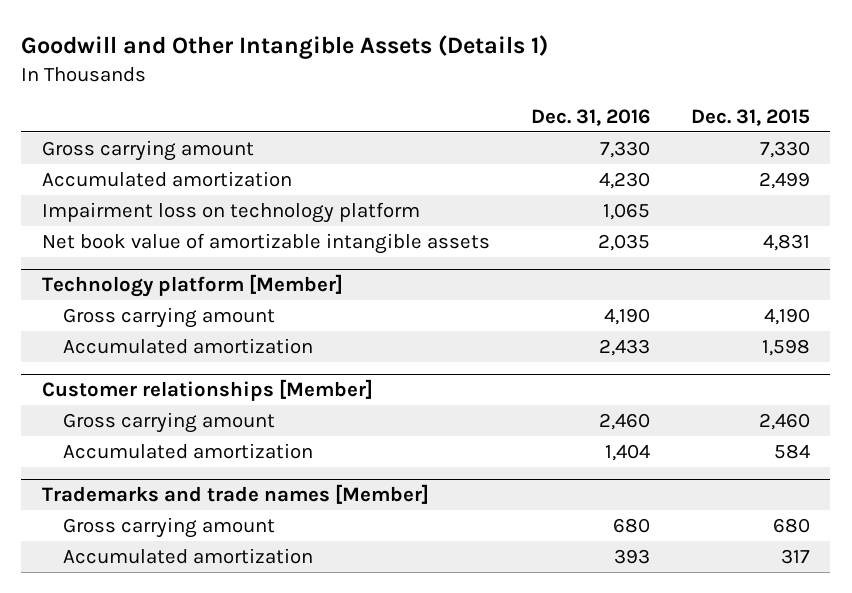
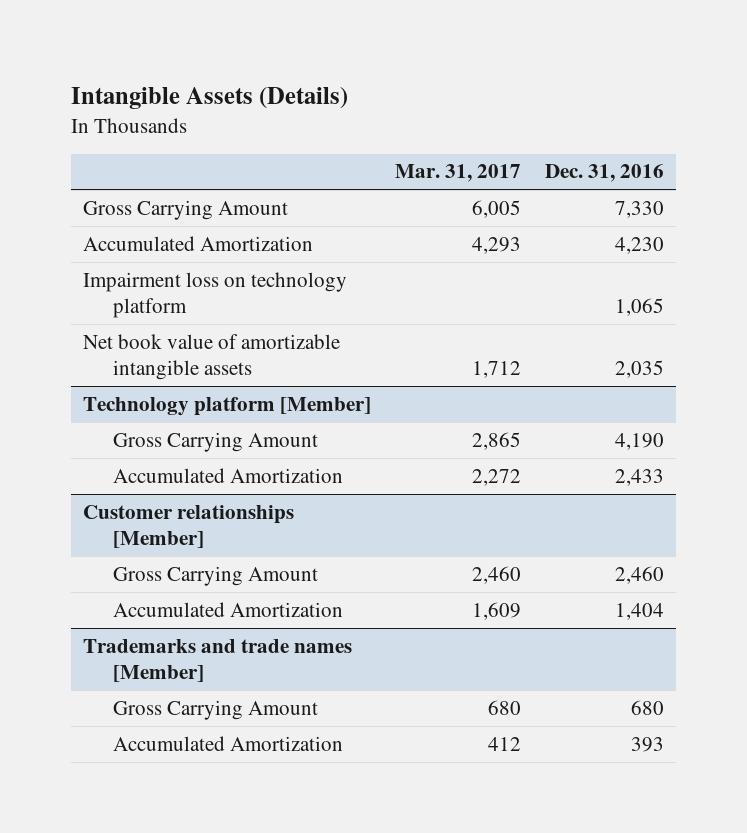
- Goodwill and Other Intangible Assets (Details 1)
+ Intangible Assets (Details)
- | Dec. 31, 2016 | Dec. 31, 2015
+ | Mar. 31, 2017 | Dec. 31, 2016
- Gross carrying amount | 7,330 | 7,330
- Accumulated amortization | 4,230 | 2,499
+ Gross Carrying Amount | 6,005 | 7,330
+ Accumulated Amortization | 4,293 | 4,230
@ Technology platform [Member]
- Gross carrying amount | 4,190 | 4,190
- Accumulated amortization | 2,433 | 1,598
+ Gross Carrying Amount | 2,865 | 4,190
+ Accumulated Amortization | 2,272 | 2,433
@ Customer relationships [Member]
- Gross carrying amount | 2,460 | 2,460
- Accumulated amortization | 1,404 | 584
+ Gross Carrying Amount | 2,460 | 2,460
+ Accumulated Amortization | 1,609 | 1,404
@ Trademarks and trade names [Member]
- Gross carrying amount | 680 | 680
- Accumulated amortization | 393 | 317
+ Gross Carrying Amount | 680 | 680
+ Accumulated Amortization | 412 | 393

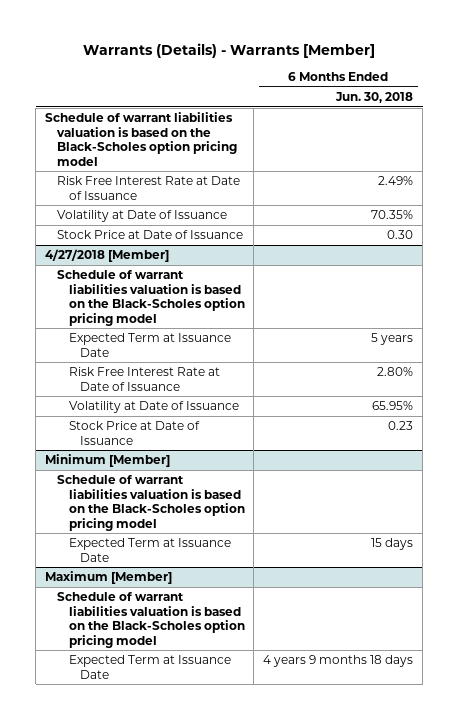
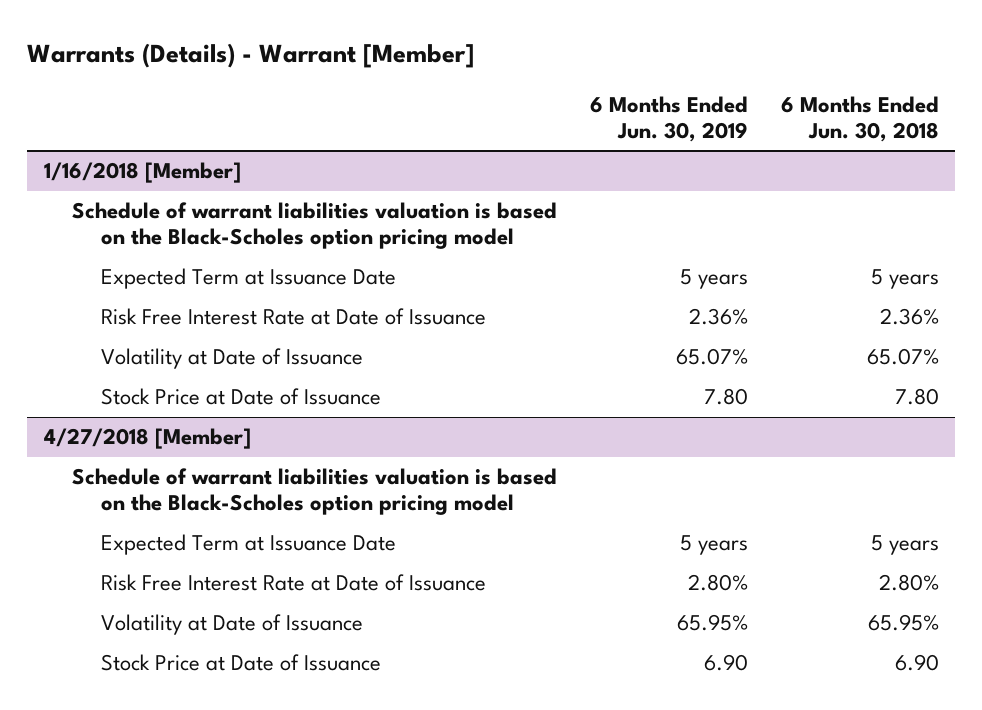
- Warrants (Details) - Warrants [Member]
+ Warrants (Details) - Warrant [Member]
- | 6 Months Ended Jun. 30, 2018
+ | 6 Months Ended Jun. 30, 2019 | 6 Months Ended Jun. 30, 2018
+ 1/16/2018 [Member]
- Risk Free Interest Rate at Date of Issuance | 2.49%
- Volatility at Date of Issuance | 70.35%
- Stock Price at Date of Issuance | 0.30
+ Expected Term at Issuance Date | 5 years | 5 years
+ Risk Free Interest Rate at Date of Issuance | 2.36% | 2.36%
+ Volatility at Date of Issuance | 65.07% | 65.07%
+ Stock Price at Date of Issuance | 7.80 | 7.80
@ 4/27/2018 [Member]
- Stock Price at Date of Issuance | 0.23
- Minimum [Member]
- Schedule of warrant liabilities valuation is based on the Black-Scholes option pricing model
- Expected Term at Issuance Date | 15 days
- Maximum [Member]
- Schedule of warrant liabilities valuation is based on the Black-Scholes option pricing model
- Expected Term at Issuance Date | 4 years 9 months 18 days
@ 4/27/2018 [Member]
+ Stock Price at Date of Issuance | 6.90 | 6.90

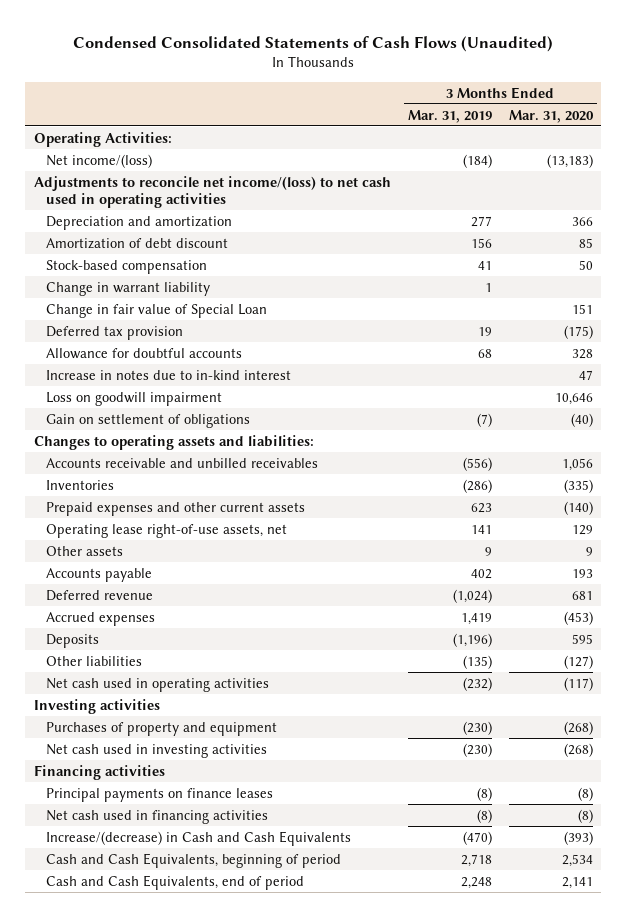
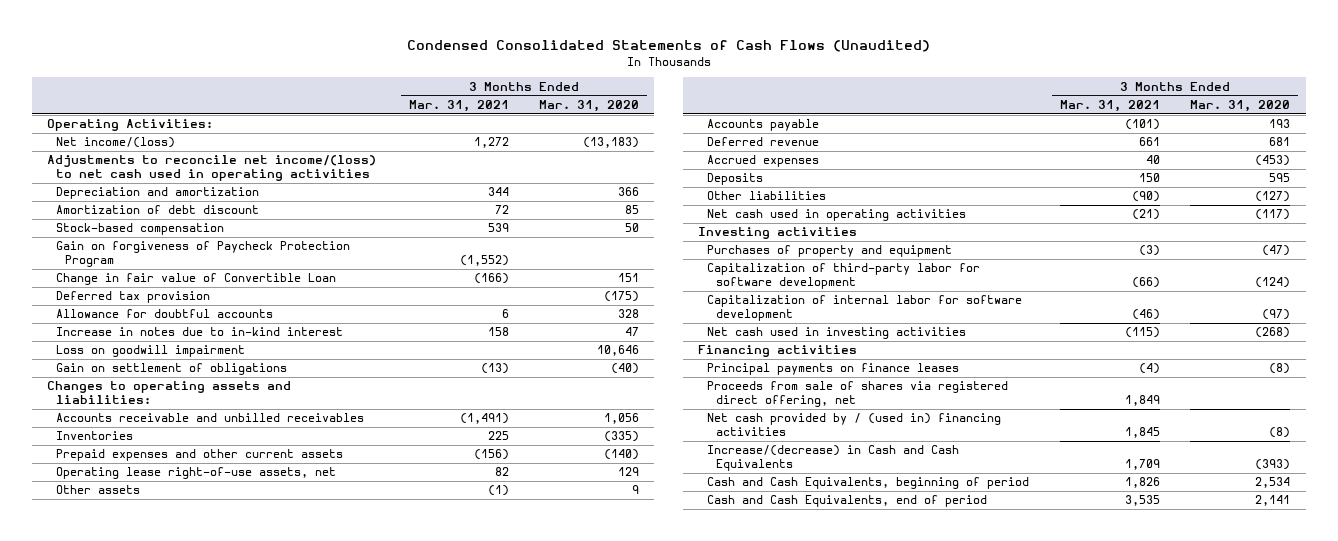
- | 3 Months Ended Mar. 31, 2019 | 3 Months Ended Mar. 31, 2020
+ | 3 Months Ended Mar. 31, 2021 | 3 Months Ended Mar. 31, 2020
- Change in warrant liability | 1 |
- Change in fair value of Special Loan | | 151
+ Gain on forgiveness of Paycheck Protection Program | (1,552) |
+ Change in fair value of Convertible Loan | (166) | 151
- Purchases of property and equipment | (230) | (268)
+ Purchases of property and equipment | (3) | (47)
+ Capitalization of third-party labor for software development | (66) | (124)
+ Capitalization of internal labor for software development | (46) | (97)
- Net cash used in financing activities | (8) | (8)
+ Proceeds from sale of shares via registered direct offering, net | 1,849 |
+ Net cash provided by / (used in) financing activities | 1,845 | (8)

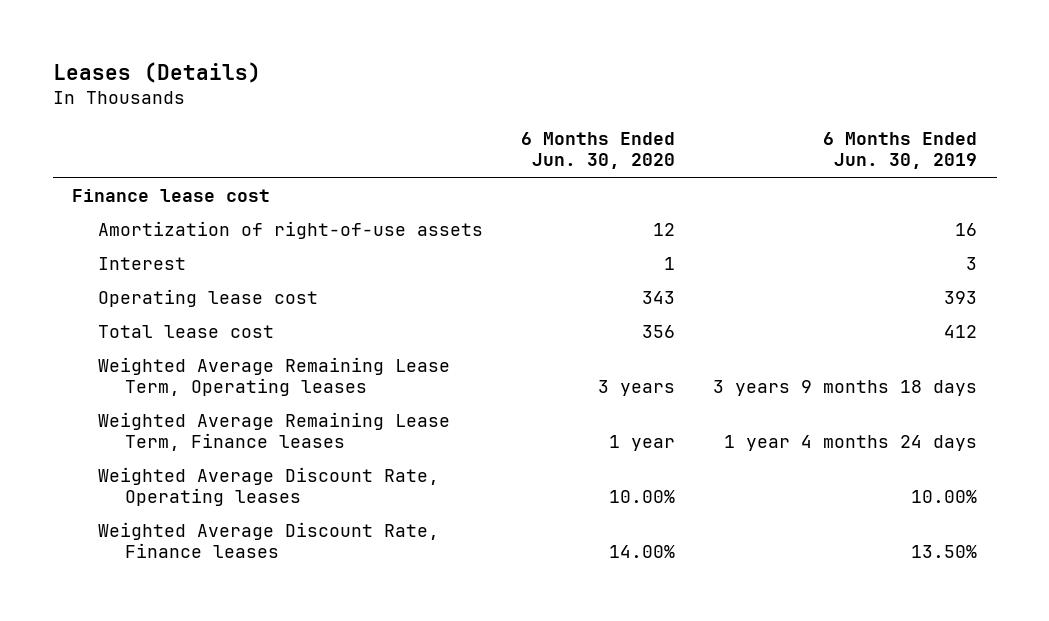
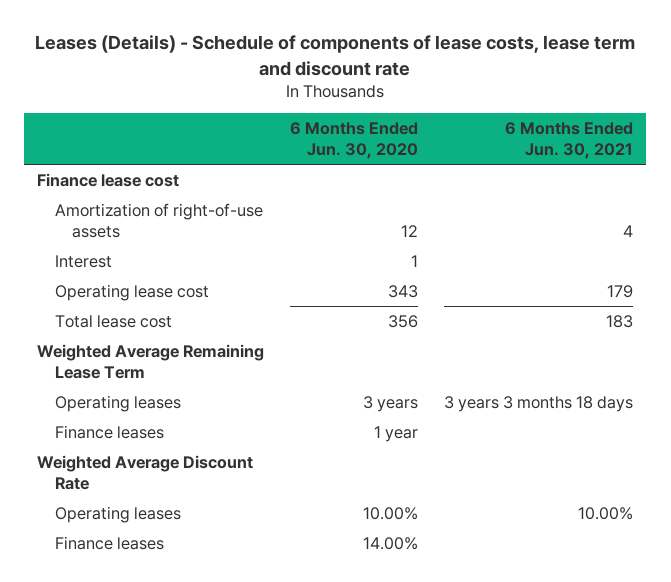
- Leases (Details)
+ Leases (Details) - Schedule of components of lease costs, lease term and discount rate
- | 6 Months Ended Jun. 30, 2020 | 6 Months Ended Jun. 30, 2019
+ | 6 Months Ended Jun. 30, 2020 | 6 Months Ended Jun. 30, 2021
- Weighted Average Remaining Lease Term, Operating leases | 3 years | 3 years 9 months 18 days
- Weighted Average Remaining Lease Term, Finance leases | 1 year | 1 year 4 months 24 days
- Weighted Average Discount Rate, Operating leases | 10.00% | 10.00%
- Weighted Average Discount Rate, Finance leases | 14.00% | 13.50%
+ Weighted Average Remaining Lease Term
+ Operating leases | 3 years | 3 years 3 months 18 days
+ Finance leases | 1 year |
+ Weighted Average Discount Rate
+ Operating leases | 10.00% | 10.00%
+ Finance leases | 14.00% |

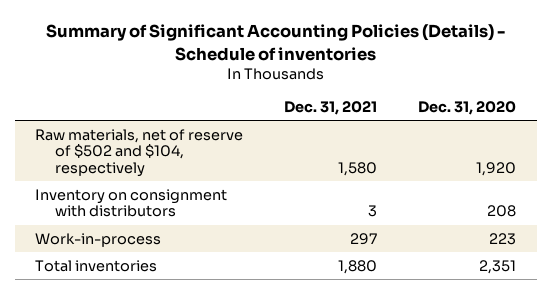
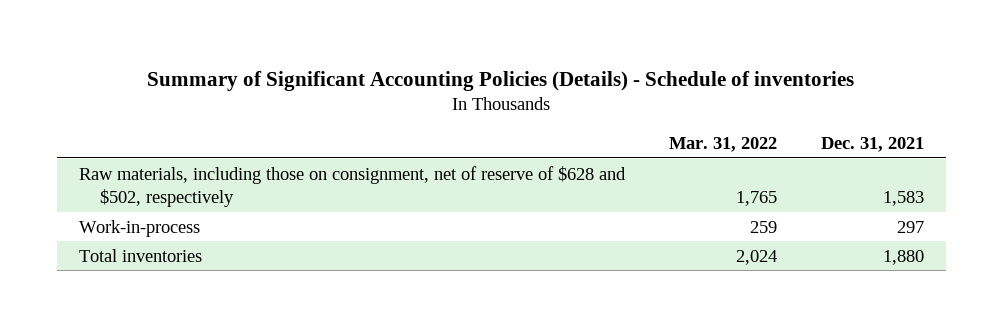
- | Dec. 31, 2021 | Dec. 31, 2020
+ | Mar. 31, 2022 | Dec. 31, 2021
- Raw materials, net of reserve of $502 and $104, respectively | 1,580 | 1,920
- Inventory on consignment with distributors | 3 | 208
+ Raw materials, including those on consignment, net of reserve of $628 and $502, respectively | 1,765 | 1,583

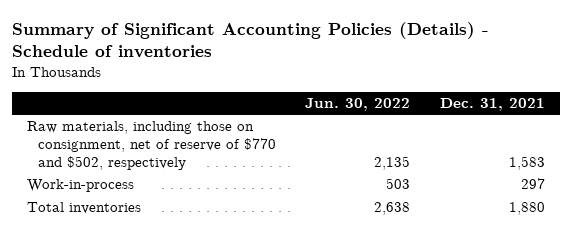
- | Mar. 31, 2022 | Dec. 31, 2021
+ | Jun. 30, 2022 | Dec. 31, 2021
- Raw materials, including those on consignment, net of reserve of $628 and $502, respectively | 1,765 | 1,583
+ Raw materials, including those on consignment, net of reserve of $770 and $502, respectively | 2,135 | 1,583

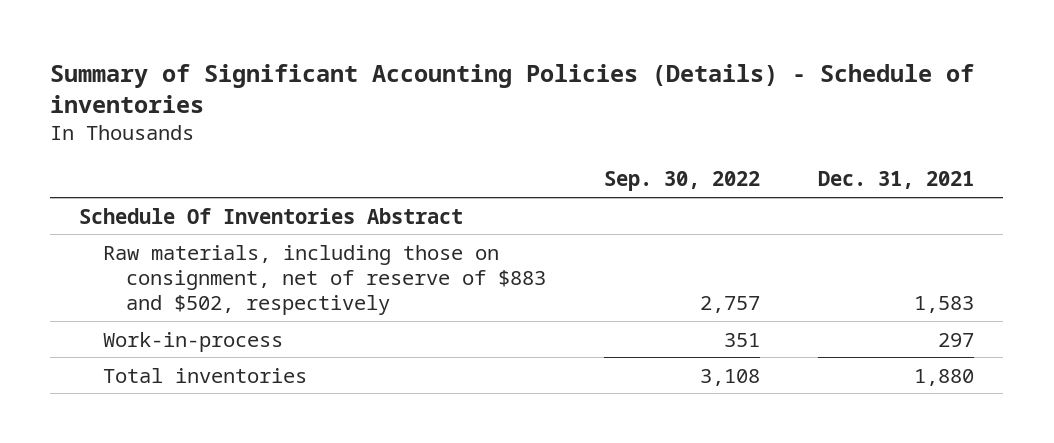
- | Jun. 30, 2022 | Dec. 31, 2021
+ | Sep. 30, 2022 | Dec. 31, 2021
- Raw materials, including those on consignment, net of reserve of $770 and $502, respectively | 2,135 | 1,583
+ Schedule Of Inventories Abstract
+ Raw materials, including those on consignment, net of reserve of $883 and $502, respectively | 2,757 | 1,583

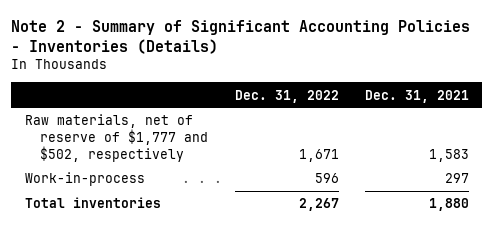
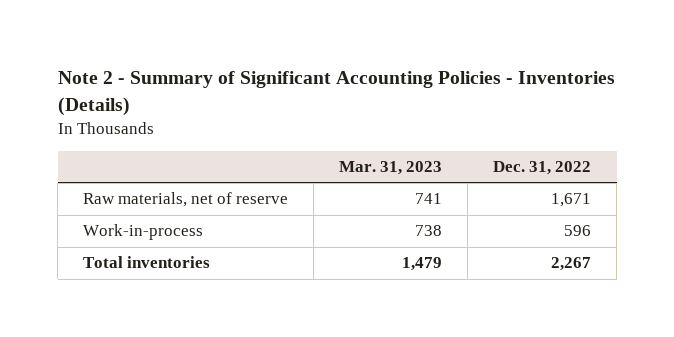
- | Dec. 31, 2022 | Dec. 31, 2021
+ | Mar. 31, 2023 | Dec. 31, 2022
- Raw materials, net of reserve of $1,777 and $502, respectively | 1,671 | 1,583
+ Raw materials, net of reserve | 741 | 1,671

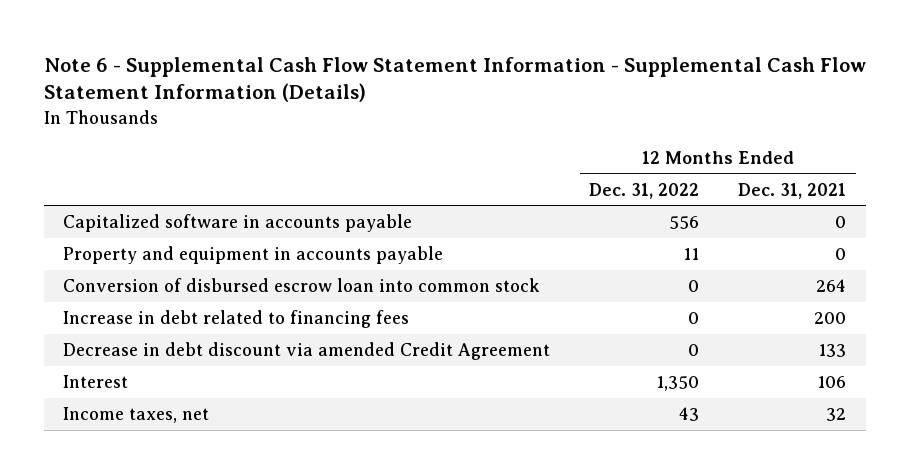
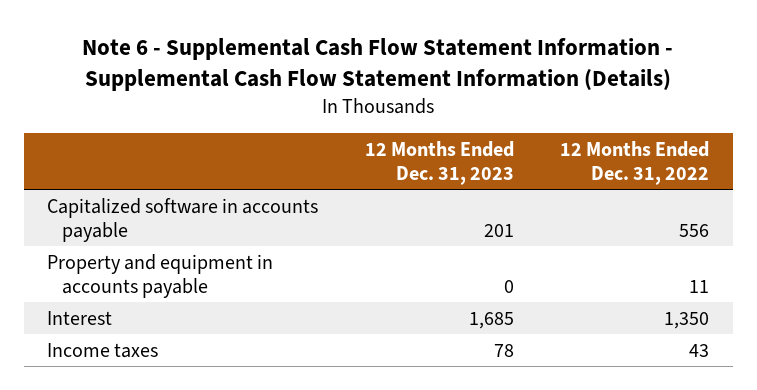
- | 12 Months Ended Dec. 31, 2022 | 12 Months Ended Dec. 31, 2021
+ | 12 Months Ended Dec. 31, 2023 | 12 Months Ended Dec. 31, 2022
- Conversion of disbursed escrow loan into common stock | 0 | 264
- Increase in debt related to financing fees | 0 | 200
- Decrease in debt discount via amended Credit Agreement | 0 | 133
- Income taxes, net | 43 | 32
+ Income taxes | 78 | 43

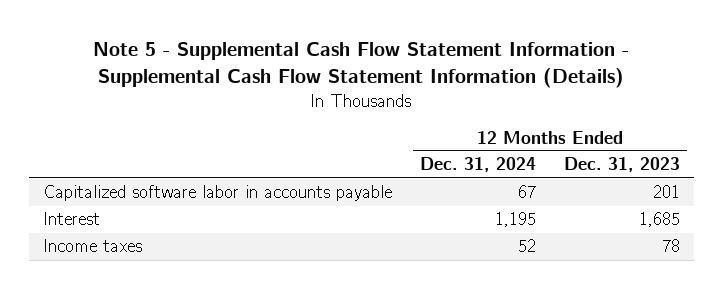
- Note 6 - Supplemental Cash Flow Statement Information - Supplemental Cash Flow Statement Information (Details)
+ Note 5 - Supplemental Cash Flow Statement Information - Supplemental Cash Flow Statement Information (Details)
- | 12 Months Ended Dec. 31, 2023 | 12 Months Ended Dec. 31, 2022
+ | 12 Months Ended Dec. 31, 2024 | 12 Months Ended Dec. 31, 2023
- Capitalized software in accounts payable | 201 | 556
- Property and equipment in accounts payable | 0 | 11
+ Capitalized software labor in accounts payable | 67 | 201

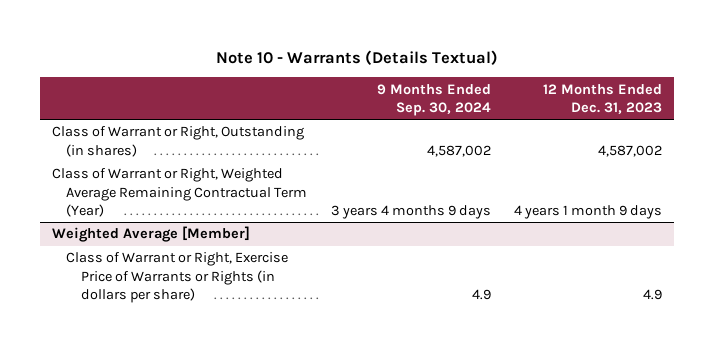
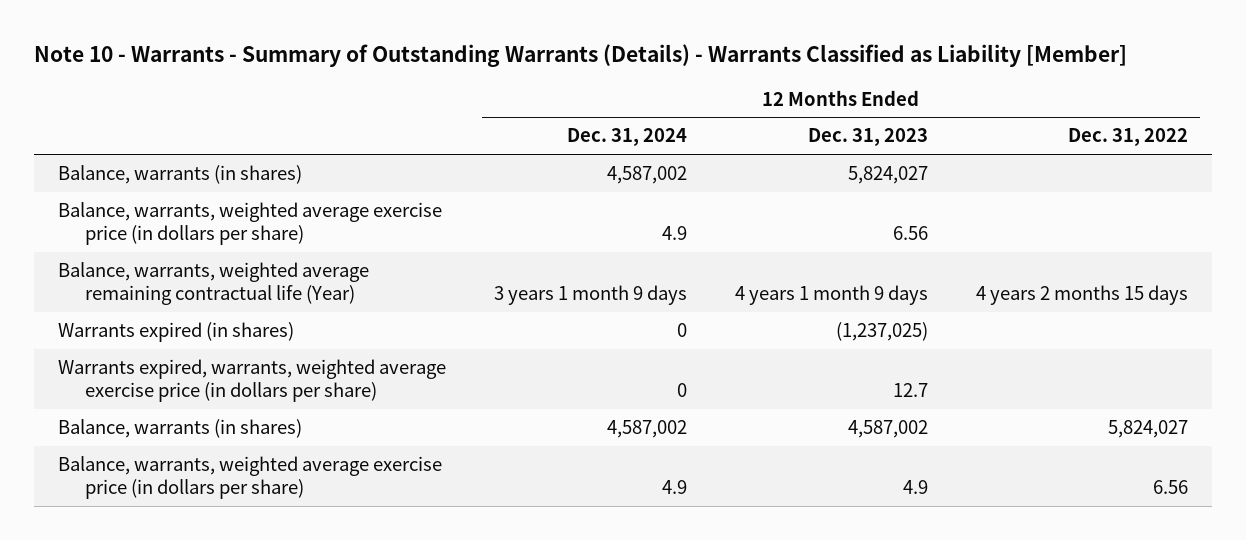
- Note 10 - Warrants (Details Textual)
+ Note 10 - Warrants - Summary of Outstanding Warrants (Details) - Warrants Classified as Liability [Member]
- | 9 Months Ended Sep. 30, 2024 | 12 Months Ended Dec. 31, 2023
+ | 12 Months Ended Dec. 31, 2024 | 12 Months Ended Dec. 31, 2023 | 12 Months Ended Dec. 31, 2022
- Class of Warrant or Right, Outstanding (in shares) | 4,587,002 | 4,587,002
- Class of Warrant or Right, Weighted Average Remaining Contractual Term (Year) | 3 years 4 months 9 days | 4 years 1 month 9 days
- Weighted Average [Member]
- Class of Warrant or Right, Exercise Price of Warrants or Rights (in dollars per share) | 4.9 | 4.9
+ Balance, warrants (in shares) | 4,587,002 | 5,824,027 |
+ Balance, warrants, weighted average exercise price (in dollars per share) | 4.9 | 6.56 |
+ Balance, warrants, weighted average remaining contractual life (Year) | 3 years 1 month 9 days | 4 years 1 month 9 days | 4 years 2 months 15 days
+ Warrants expired (in shares) | 0 | (1,237,025) |
+ Warrants expired, warrants, weighted average exercise price (in dollars per share) | 0 | 12.7 |
+ Balance, warrants (in shares) | 4,587,002 | 4,587,002 | 5,824,027
+ Balance, warrants, weighted average exercise price (in dollars per share) | 4.9 | 4.9 | 6.56

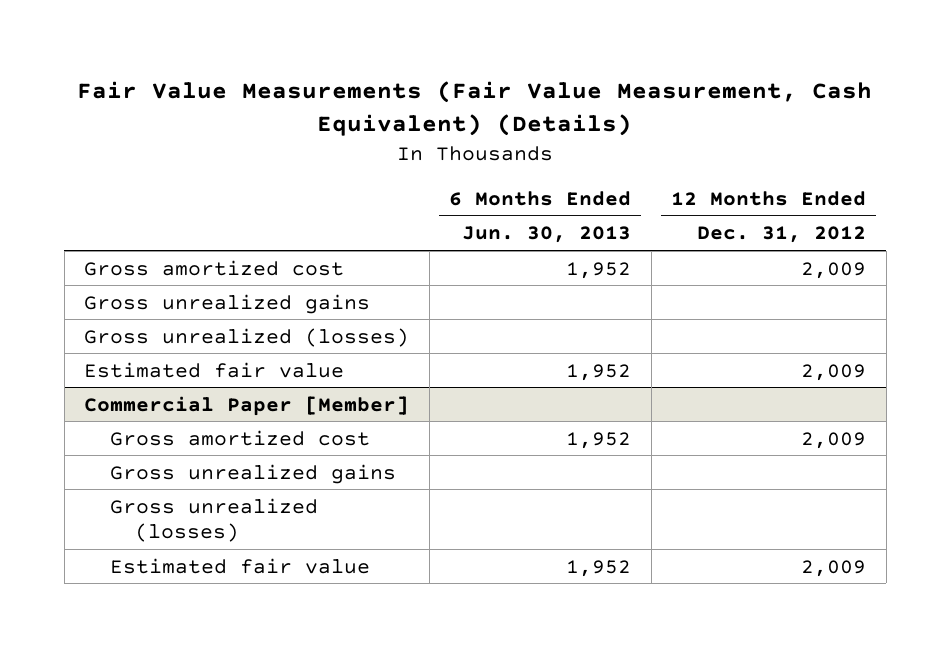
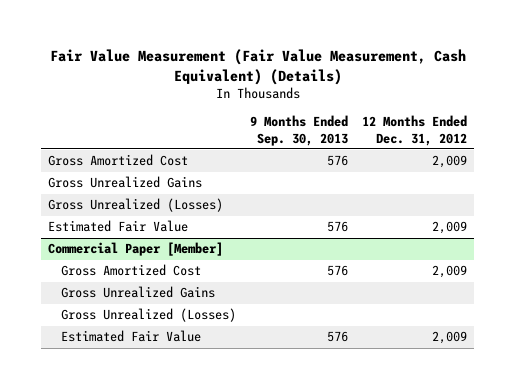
- Fair Value Measurements (Fair Value Measurement, Cash Equivalent) (Details)
+ Fair Value Measurement (Fair Value Measurement, Cash Equivalent) (Details)
- | 6 Months Ended Jun. 30, 2013 | 12 Months Ended Dec. 31, 2012
+ | 9 Months Ended Sep. 30, 2013 | 12 Months Ended Dec. 31, 2012
- Gross amortized cost | 1,952 | 2,009
- Gross unrealized gains
- Gross unrealized (losses)
- Estimated fair value | 1,952 | 2,009
+ Gross Amortized Cost | 576 | 2,009
+ Gross Unrealized Gains
+ Gross Unrealized (Losses)
+ Estimated Fair Value | 576 | 2,009
@ Commercial Paper [Member]
- Gross amortized cost | 1,952 | 2,009
- Gross unrealized gains
- Gross unrealized (losses)
- Estimated fair value | 1,952 | 2,009
+ Gross Amortized Cost | 576 | 2,009
+ Gross Unrealized Gains
+ Gross Unrealized (Losses)
+ Estimated Fair Value | 576 | 2,009

